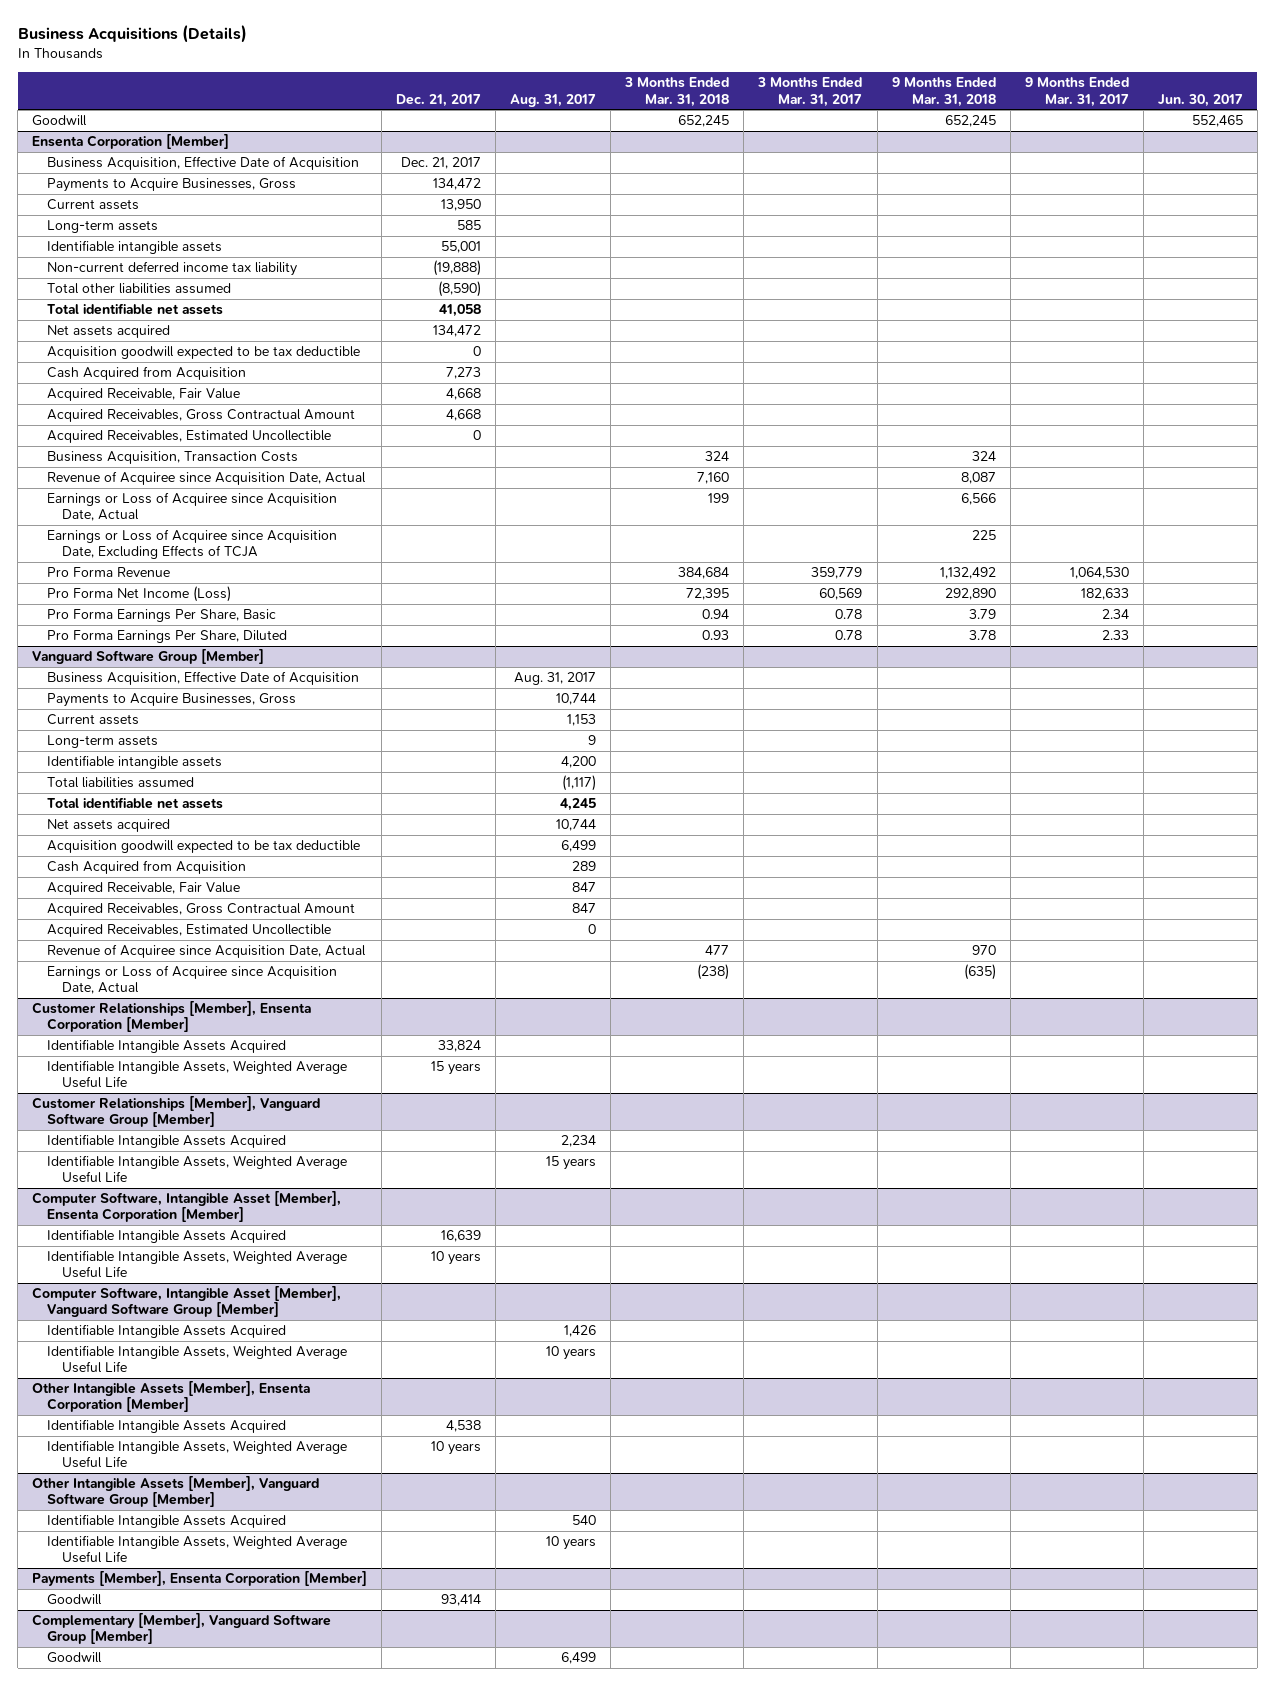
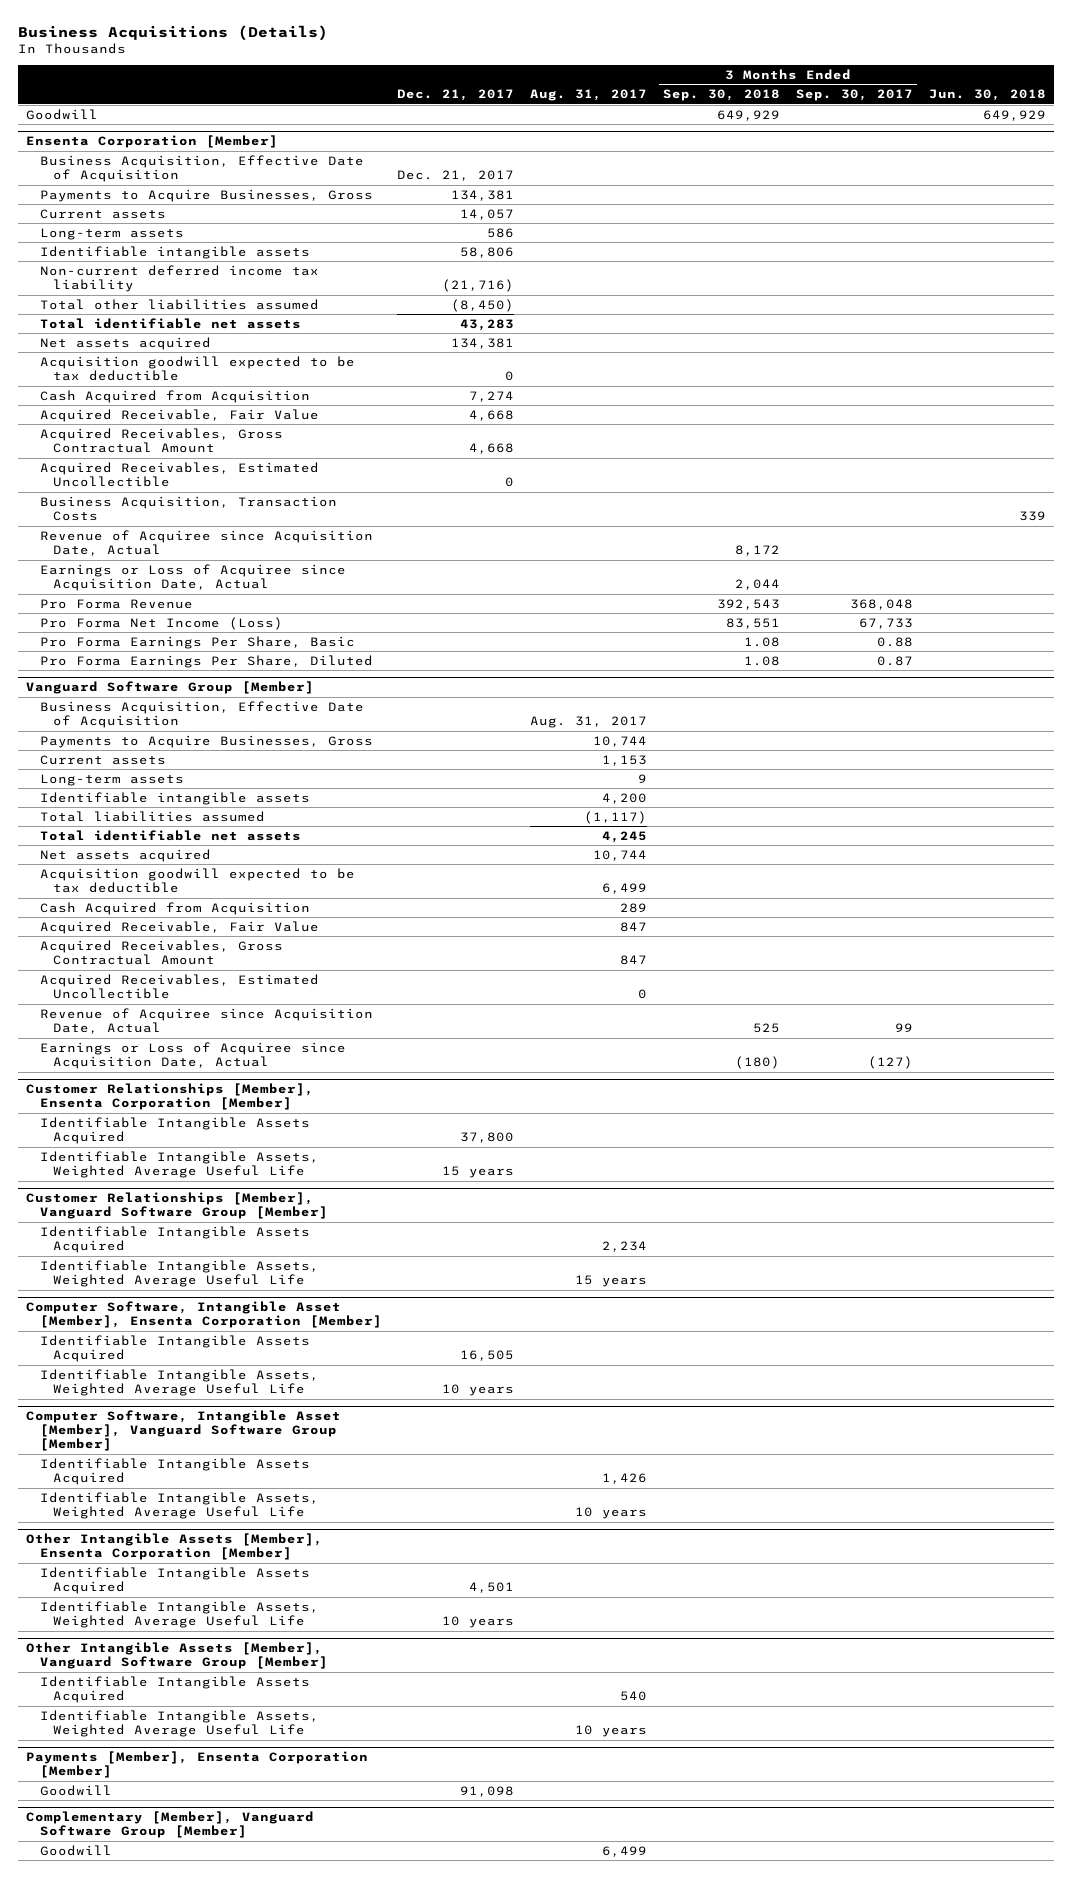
- | Dec. 21, 2017 | Aug. 31, 2017 | 3 Months Ended Mar. 31, 2018 | 3 Months Ended Mar. 31, 2017 | 9 Months Ended Mar. 31, 2018 | 9 Months Ended Mar. 31, 2017 | Jun. 30, 2017
+ | Dec. 21, 2017 | Aug. 31, 2017 | 3 Months Ended Sep. 30, 2018 | 3 Months Ended Sep. 30, 2017 | Jun. 30, 2018
@ Ensenta Corporation [Member]
- Payments to Acquire Businesses, Gross | 134,472 | | | | | |
- Current assets | 13,950 | | | | | |
- Long-term assets | 585 | | | | | |
- Identifiable intangible assets | 55,001 | | | | | |
- Non-current deferred income tax liability | (19,888) | | | | | |
- Total other liabilities assumed | (8,590) | | | | | |
- Total identifiable net assets | 41,058 | | | | | |
- Net assets acquired | 134,472 | | | | | |
+ Payments to Acquire Businesses, Gross | 134,381 | | | |
+ Current assets | 14,057 | | | |
+ Long-term assets | 586 | | | |
+ Identifiable intangible assets | 58,806 | | | |
+ Non-current deferred income tax liability | (21,716) | | | |
+ Total other liabilities assumed | (8,450) | | | |
+ Total identifiable net assets | 43,283 | | | |
+ Net assets acquired | 134,381 | | | |
- Cash Acquired from Acquisition | 7,273 | | | | | |
+ Cash Acquired from Acquisition | 7,274 | | | |
- Earnings or Loss of Acquiree since Acquisition Date, Excluding Effects of TCJA | | | | | 225 | |
@ Customer Relationships [Member], Ensenta Corporation [Member]
- Identifiable Intangible Assets Acquired | 33,824 | | | | | |
+ Identifiable Intangible Assets Acquired | 37,800 | | | |
@ Computer Software, Intangible Asset [Member], Ensenta Corporation [Member]
- Identifiable Intangible Assets Acquired | 16,639 | | | | | |
+ Identifiable Intangible Assets Acquired | 16,505 | | | |
@ Other Intangible Assets [Member], Ensenta Corporation [Member]
- Identifiable Intangible Assets Acquired | 4,538 | | | | | |
+ Identifiable Intangible Assets Acquired | 4,501 | | | |
@ Payments [Member], Ensenta Corporation [Member]
- Goodwill | 93,414 | | | | | |
+ Goodwill | 91,098 | | | |

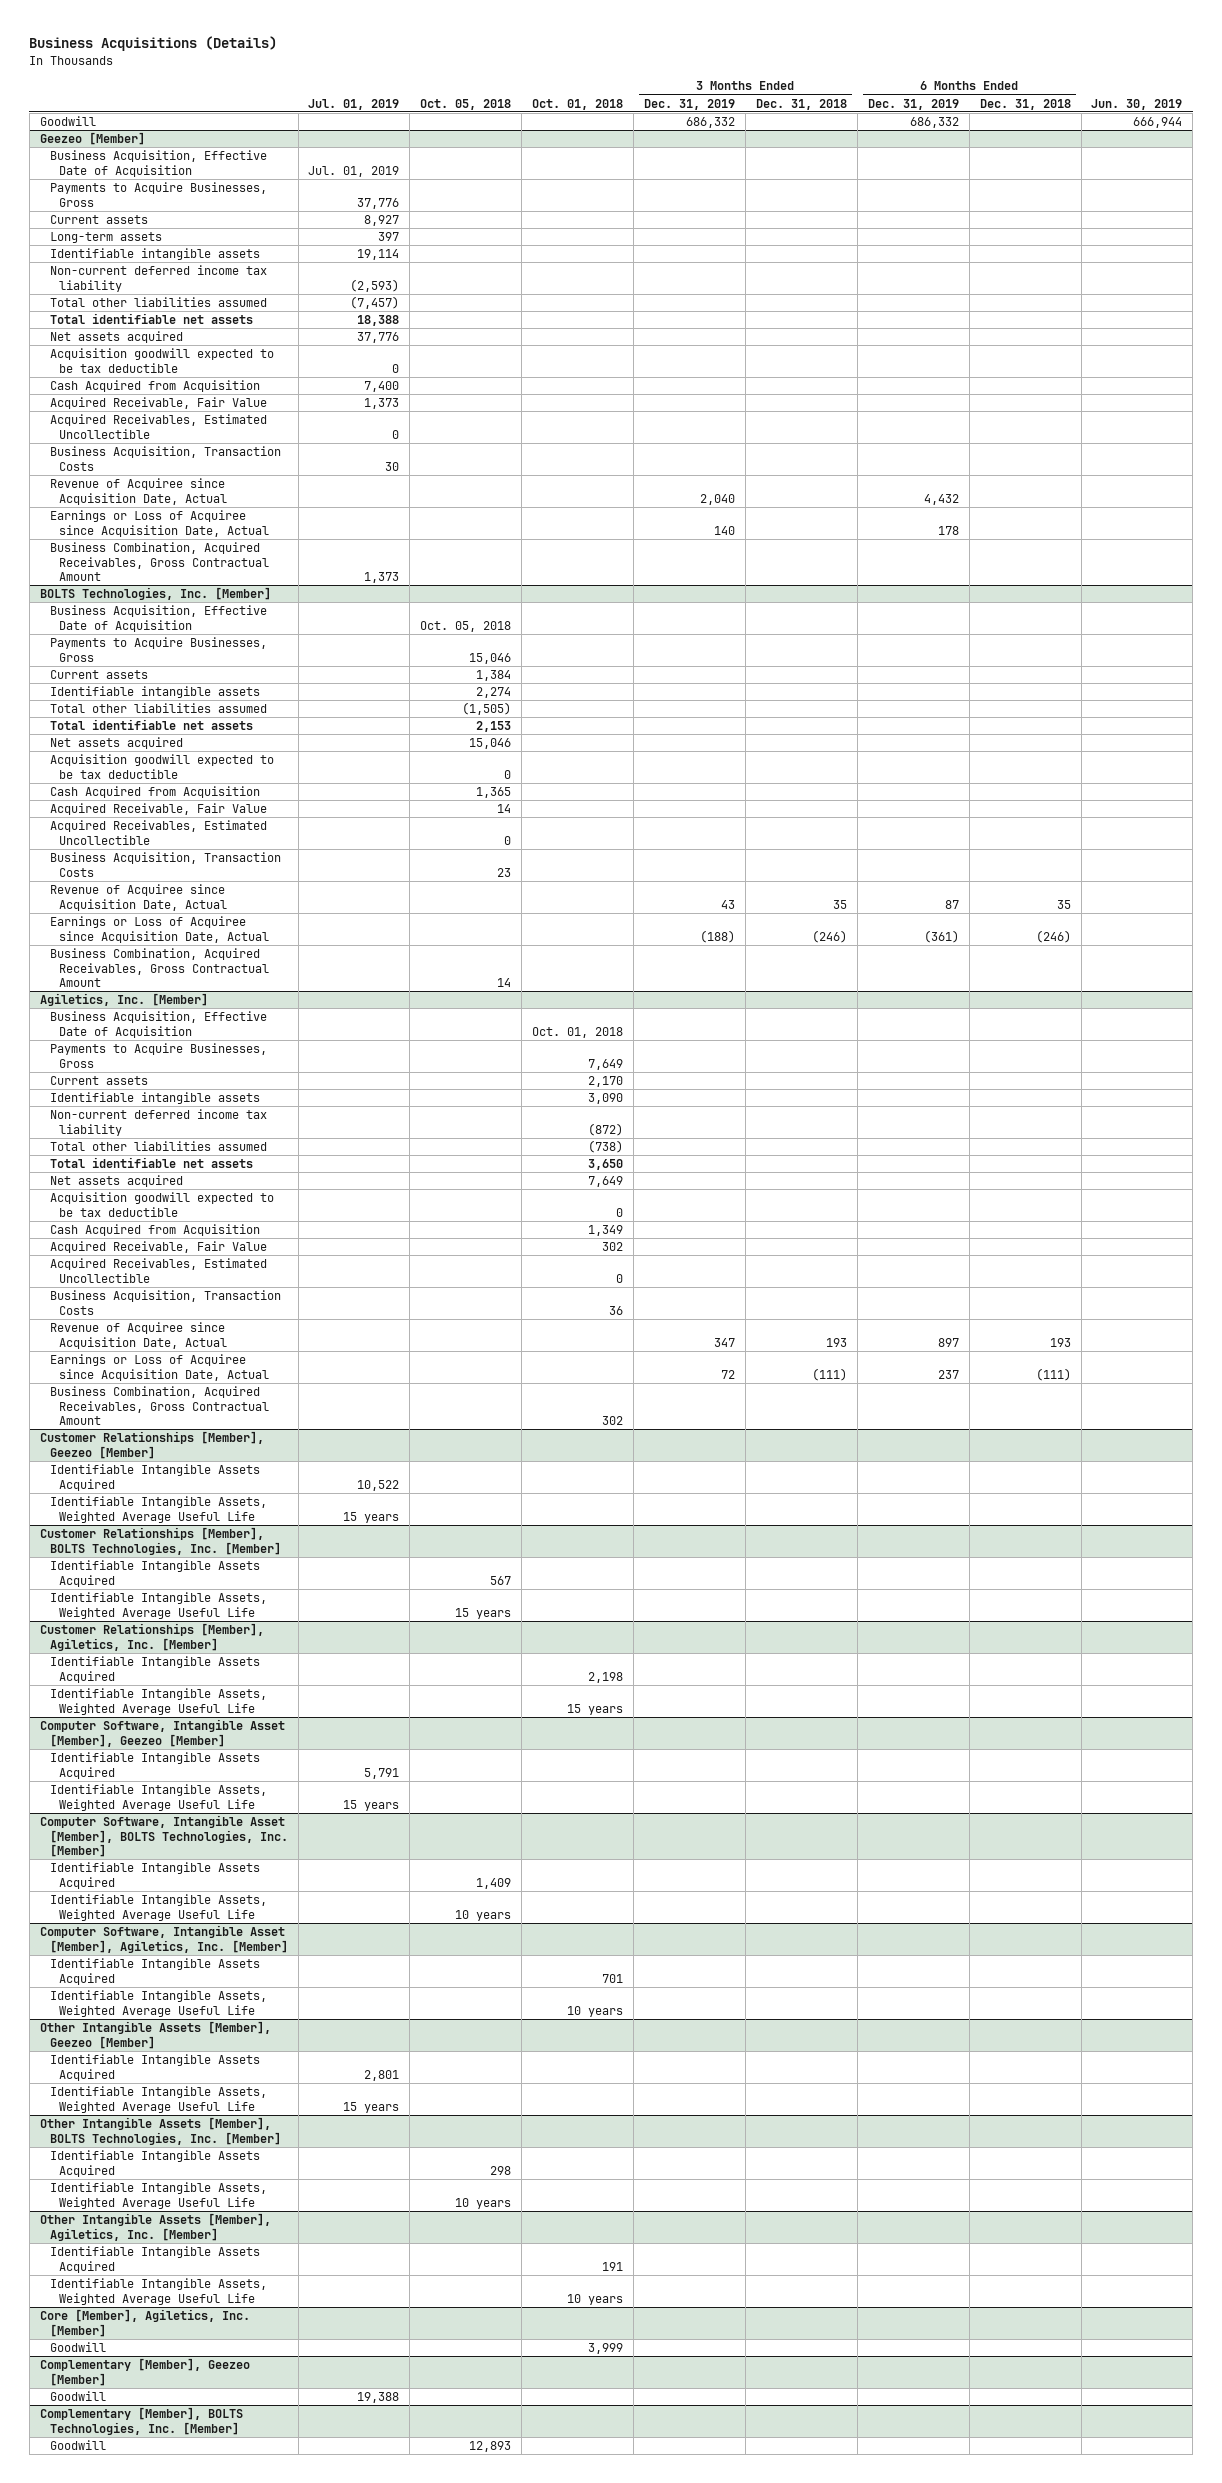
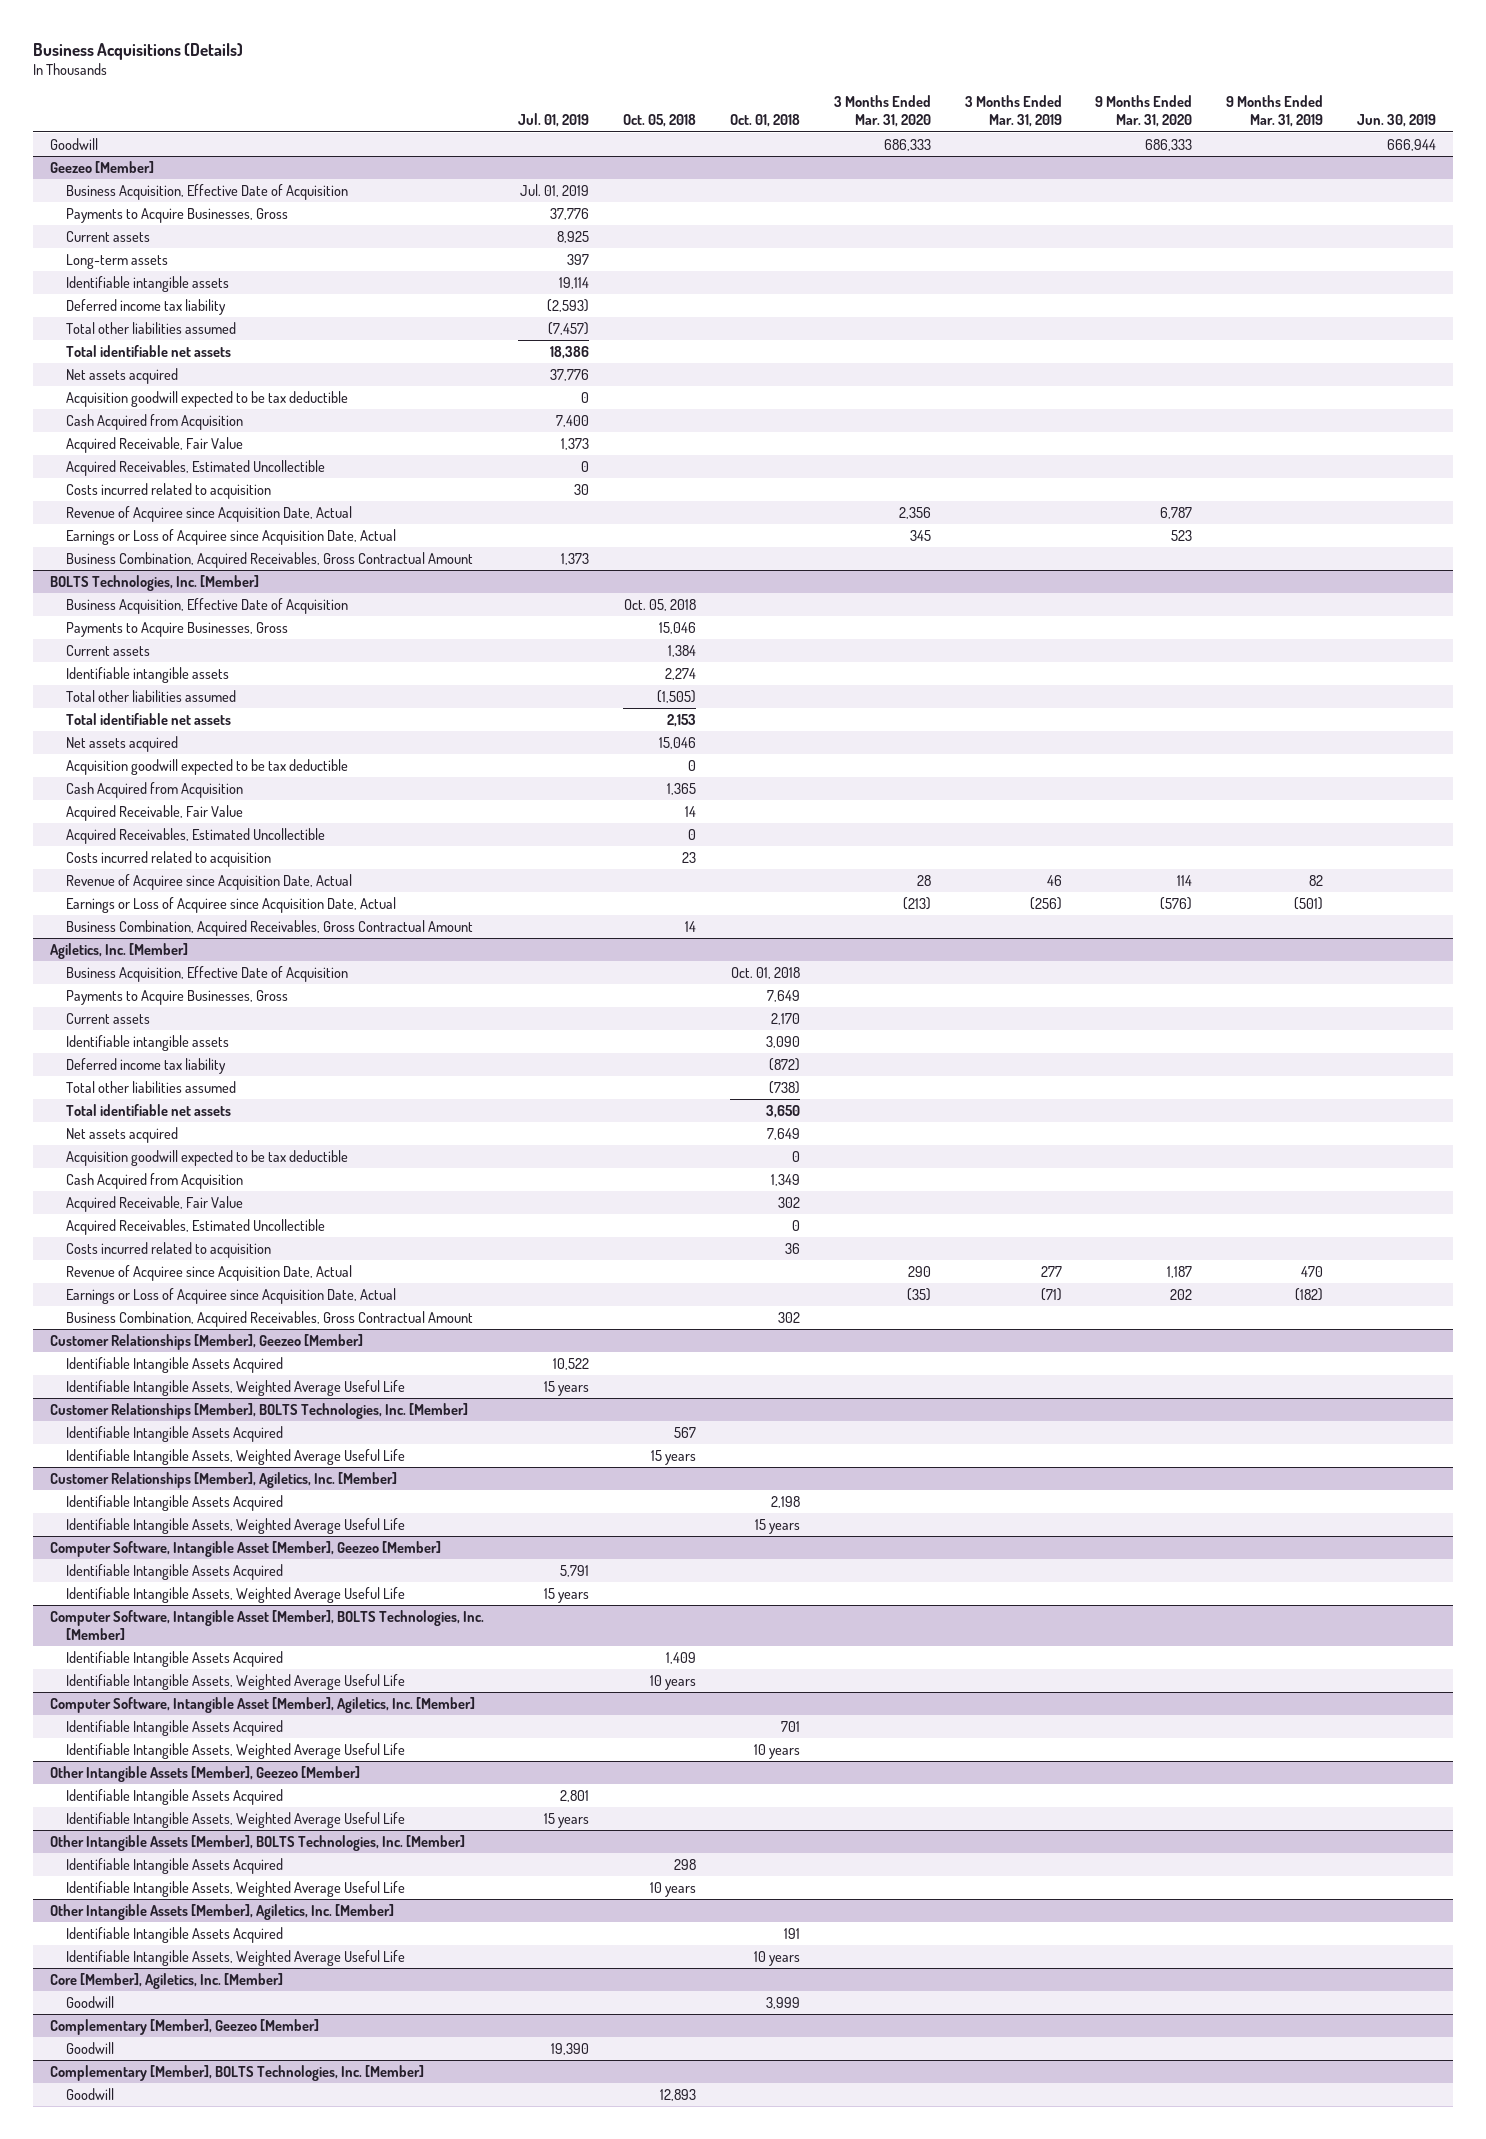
- | Jul. 01, 2019 | Oct. 05, 2018 | Oct. 01, 2018 | 3 Months Ended Dec. 31, 2019 | 3 Months Ended Dec. 31, 2018 | 6 Months Ended Dec. 31, 2019 | 6 Months Ended Dec. 31, 2018 | Jun. 30, 2019
+ | Jul. 01, 2019 | Oct. 05, 2018 | Oct. 01, 2018 | 3 Months Ended Mar. 31, 2020 | 3 Months Ended Mar. 31, 2019 | 9 Months Ended Mar. 31, 2020 | 9 Months Ended Mar. 31, 2019 | Jun. 30, 2019
@ Geezeo [Member]
- Current assets | 8,927 | | | | | | |
+ Current assets | 8,925 | | | | | | |
- Non-current deferred income tax liability | (2,593) | | | | | | |
+ Deferred income tax liability | (2,593) | | | | | | |
- Total identifiable net assets | 18,388 | | | | | | |
+ Total identifiable net assets | 18,386 | | | | | | |
- Business Acquisition, Transaction Costs | 30 | | | | | | |
+ Costs incurred related to acquisition | 30 | | | | | | |
@ BOLTS Technologies, Inc. [Member]
- Business Acquisition, Transaction Costs | | 23 | | | | | |
+ Costs incurred related to acquisition | | 23 | | | | | |
@ Agiletics, Inc. [Member]
- Non-current deferred income tax liability | | | (872) | | | | |
+ Deferred income tax liability | | | (872) | | | | |
- Business Acquisition, Transaction Costs | | | 36 | | | | |
+ Costs incurred related to acquisition | | | 36 | | | | |
@ Complementary [Member], Geezeo [Member]
- Goodwill | 19,388 | | | | | | |
+ Goodwill | 19,390 | | | | | | |

